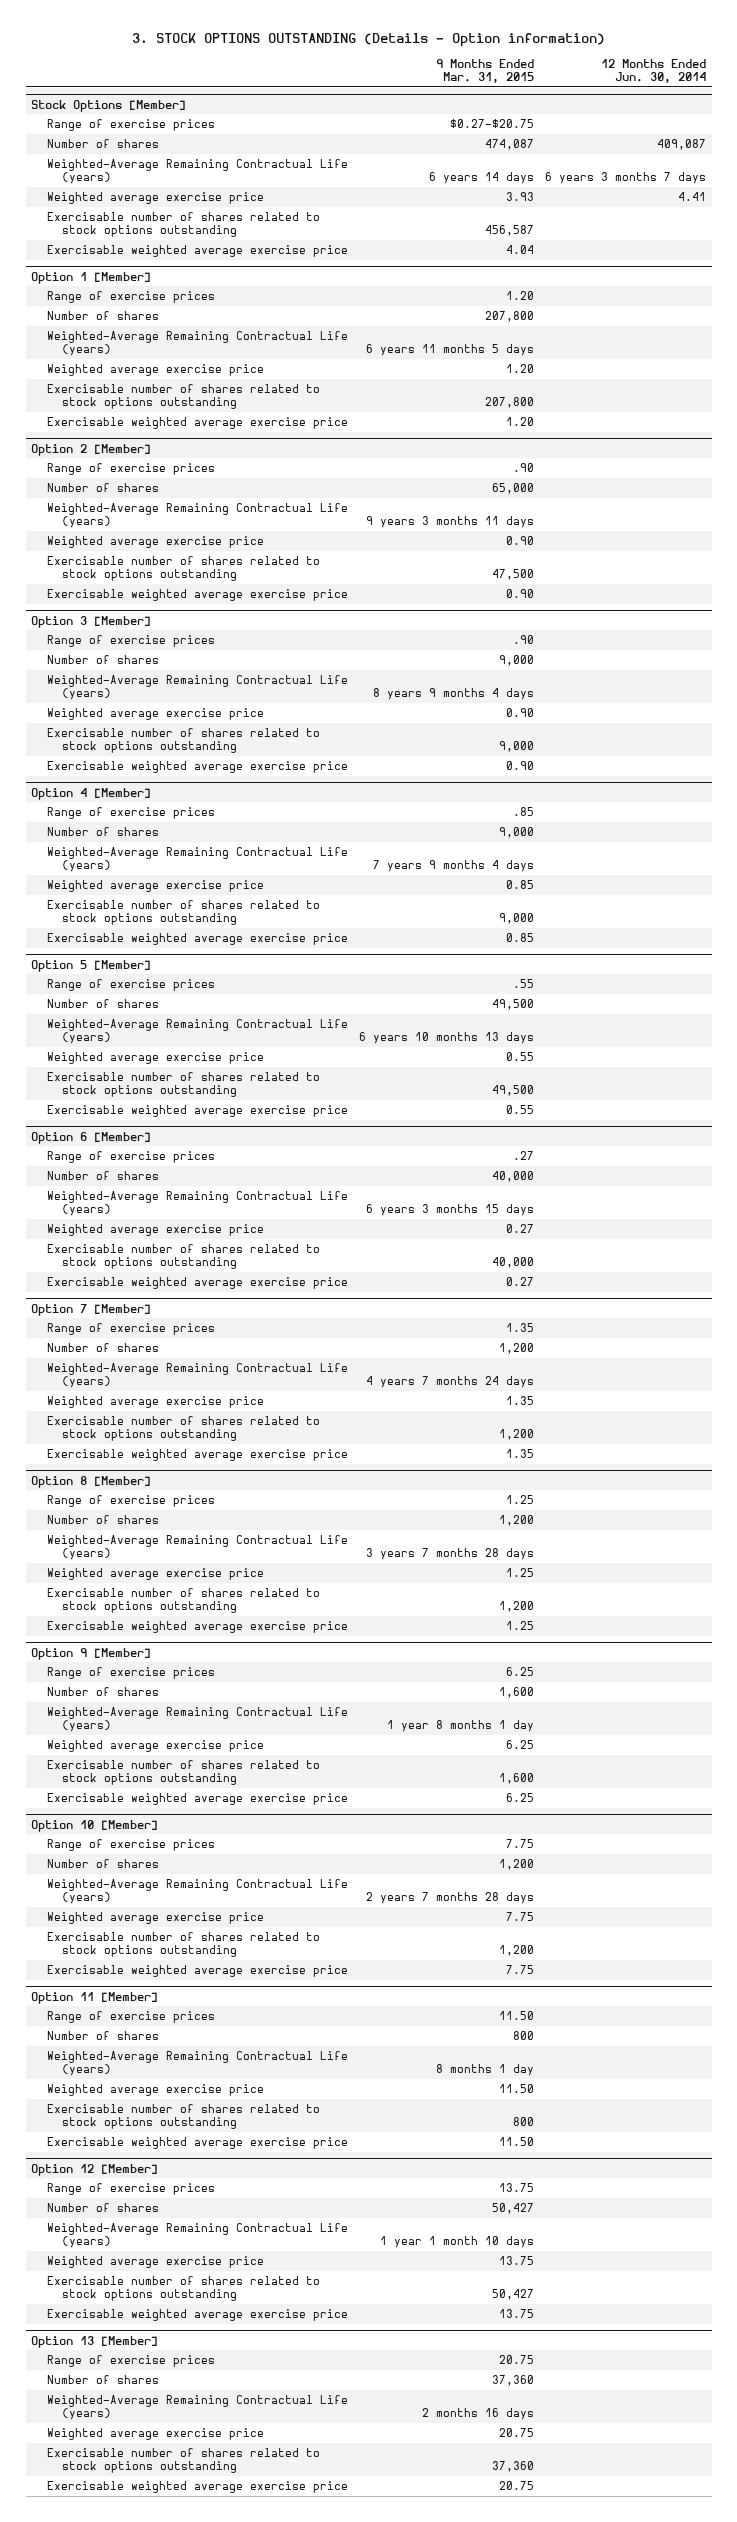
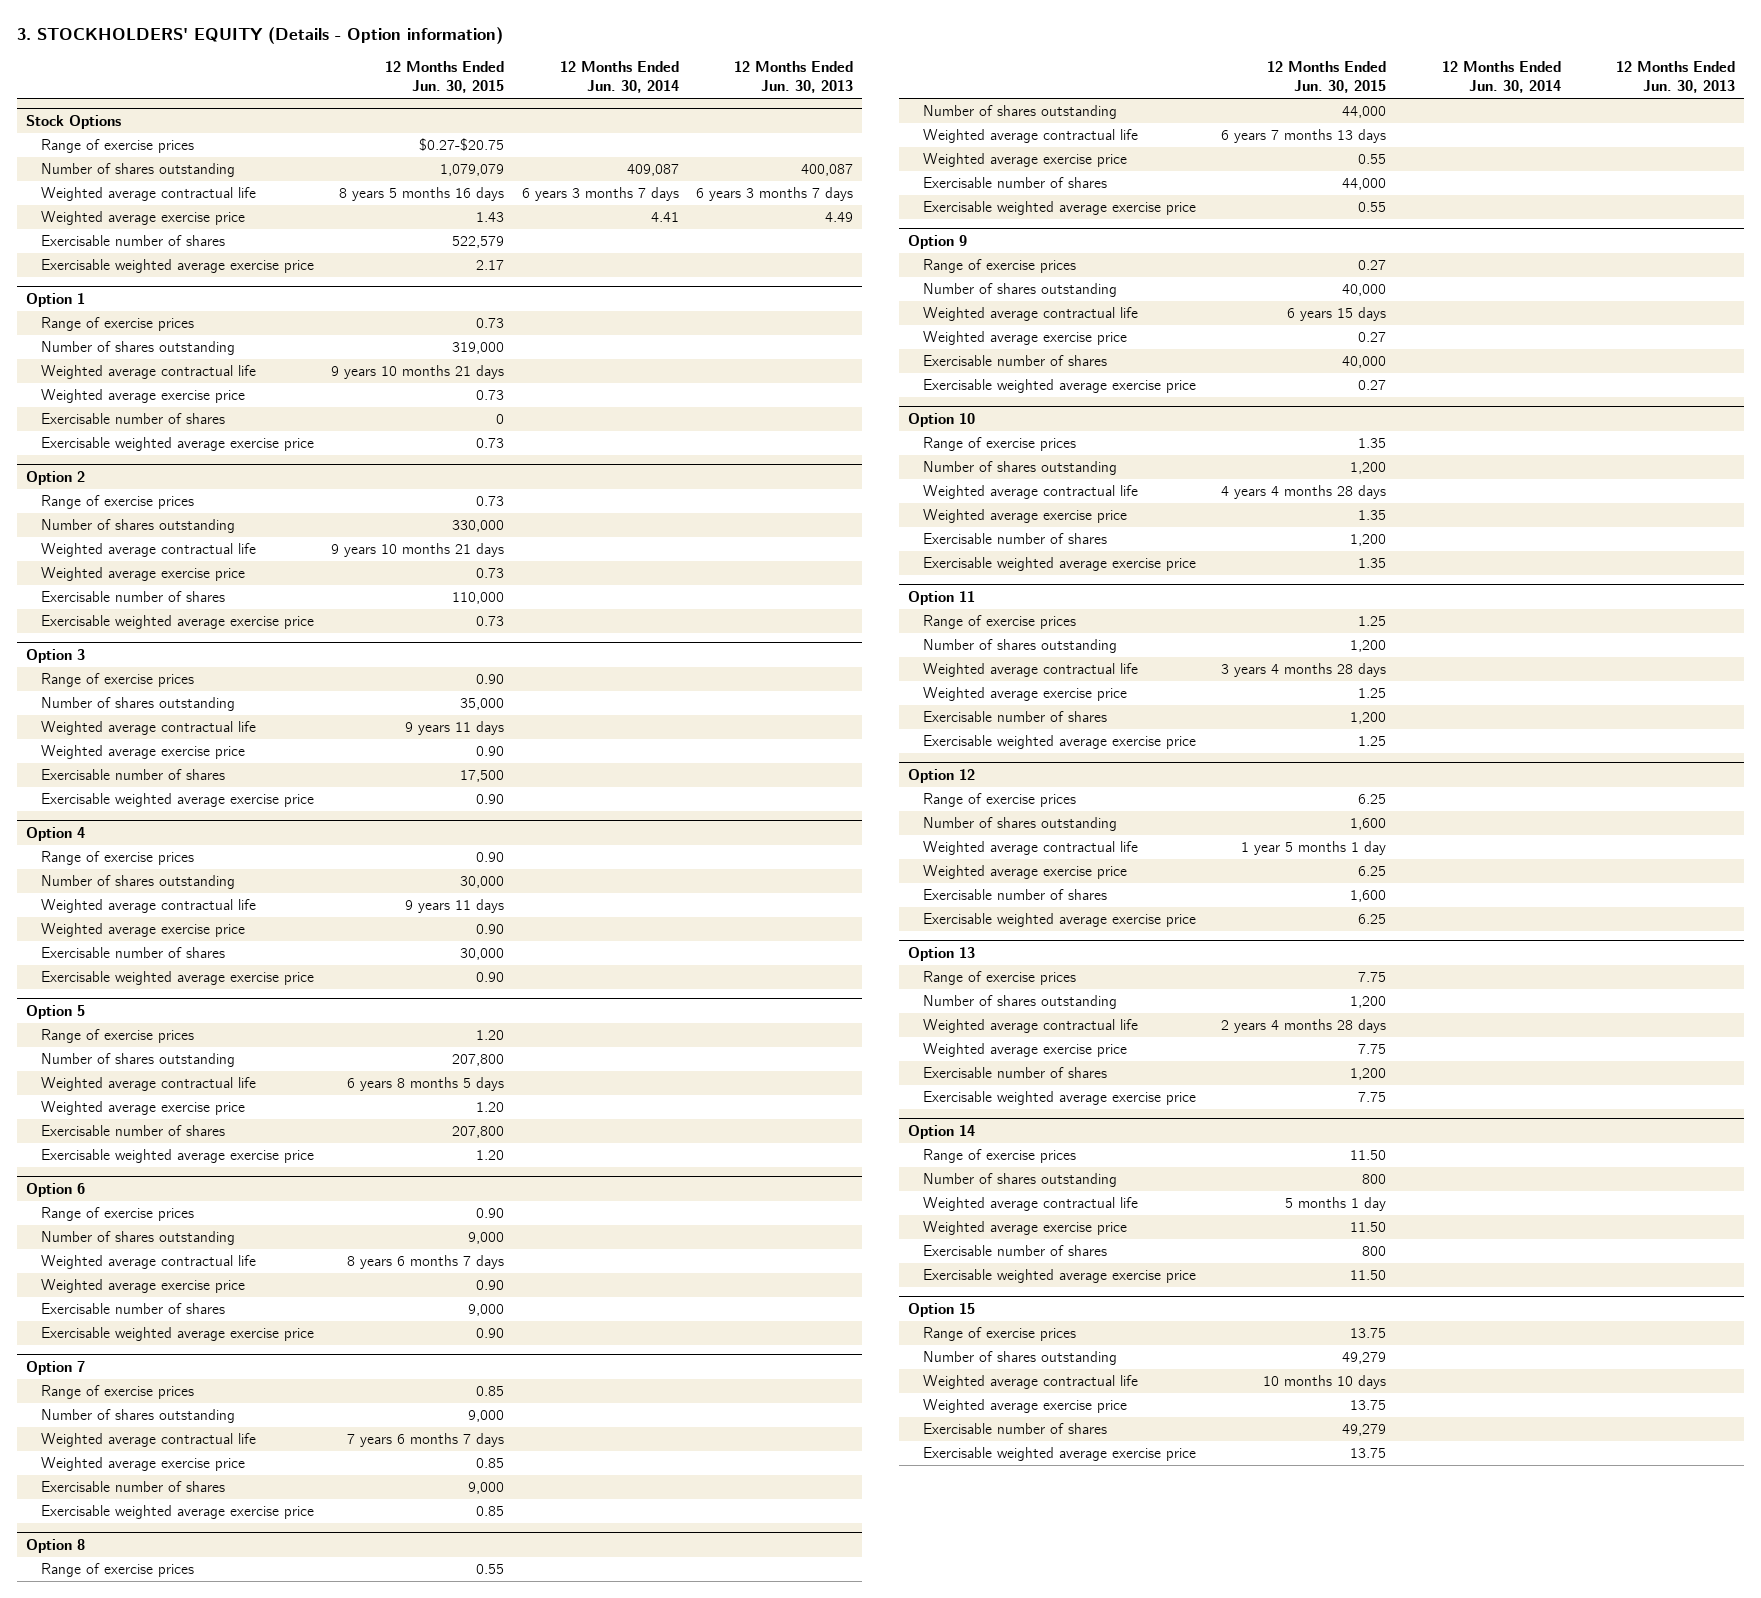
- 3. STOCK OPTIONS OUTSTANDING (Details - Option information)
+ 3. STOCKHOLDERS' EQUITY (Details - Option information)
- | 9 Months Ended Mar. 31, 2015 | 12 Months Ended Jun. 30, 2014
+ | 12 Months Ended Jun. 30, 2015 | 12 Months Ended Jun. 30, 2014 | 12 Months Ended Jun. 30, 2013
- Stock Options [Member]
+ Stock Options
- Number of shares | 474,087 | 409,087
- Weighted-Average Remaining Contractual Life (years) | 6 years 14 days | 6 years 3 months 7 days
+ Number of shares outstanding | 1,079,079 | 409,087 | 400,087
+ Weighted average contractual life | 8 years 5 months 16 days | 6 years 3 months 7 days | 6 years 3 months 7 days
- Exercisable number of shares related to stock options outstanding | 456,587 |
+ Exercisable number of shares | 522,579 | |
- Option 1 [Member]
+ Option 1
- Number of shares | 207,800 |
- Weighted-Average Remaining Contractual Life (years) | 6 years 11 months 5 days |
+ Number of shares outstanding | 319,000 | |
+ Weighted average contractual life | 9 years 10 months 21 days | |
- Exercisable number of shares related to stock options outstanding | 207,800 |
+ Exercisable number of shares | 0 | |
- Option 2 [Member]
+ Option 2
- Number of shares | 65,000 |
- Weighted-Average Remaining Contractual Life (years) | 9 years 3 months 11 days |
+ Number of shares outstanding | 330,000 | |
+ Weighted average contractual life | 9 years 10 months 21 days | |
- Exercisable number of shares related to stock options outstanding | 47,500 |
+ Exercisable number of shares | 110,000 | |
- Option 3 [Member]
+ Option 3
- Number of shares | 9,000 |
- Weighted-Average Remaining Contractual Life (years) | 8 years 9 months 4 days |
+ Number of shares outstanding | 35,000 | |
+ Weighted average contractual life | 9 years 11 days | |
- Exercisable number of shares related to stock options outstanding | 9,000 |
+ Exercisable number of shares | 17,500 | |
- Option 4 [Member]
+ Option 4
- Number of shares | 9,000 |
- Weighted-Average Remaining Contractual Life (years) | 7 years 9 months 4 days |
+ Number of shares outstanding | 30,000 | |
+ Weighted average contractual life | 9 years 11 days | |
- Exercisable number of shares related to stock options outstanding | 9,000 |
+ Exercisable number of shares | 30,000 | |
- Option 5 [Member]
+ Option 5
- Number of shares | 49,500 |
- Weighted-Average Remaining Contractual Life (years) | 6 years 10 months 13 days |
+ Number of shares outstanding | 207,800 | |
+ Weighted average contractual life | 6 years 8 months 5 days | |
- Exercisable number of shares related to stock options outstanding | 49,500 |
+ Exercisable number of shares | 207,800 | |
- Option 6 [Member]
+ Option 6
- Number of shares | 40,000 |
- Weighted-Average Remaining Contractual Life (years) | 6 years 3 months 15 days |
+ Number of shares outstanding | 9,000 | |
+ Weighted average contractual life | 8 years 6 months 7 days | |
- Exercisable number of shares related to stock options outstanding | 40,000 |
+ Exercisable number of shares | 9,000 | |
- Option 7 [Member]
+ Option 7
- Number of shares | 1,200 |
- Weighted-Average Remaining Contractual Life (years) | 4 years 7 months 24 days |
+ Number of shares outstanding | 9,000 | |
+ Weighted average contractual life | 7 years 6 months 7 days | |
- Exercisable number of shares related to stock options outstanding | 1,200 |
+ Exercisable number of shares | 9,000 | |
- Option 8 [Member]
+ Option 8
- Number of shares | 1,200 |
- Weighted-Average Remaining Contractual Life (years) | 3 years 7 months 28 days |
+ Number of shares outstanding | 44,000 | |
+ Weighted average contractual life | 6 years 7 months 13 days | |
- Exercisable number of shares related to stock options outstanding | 1,200 |
+ Exercisable number of shares | 44,000 | |
- Option 9 [Member]
+ Option 9
- Number of shares | 1,600 |
- Weighted-Average Remaining Contractual Life (years) | 1 year 8 months 1 day |
+ Number of shares outstanding | 40,000 | |
+ Weighted average contractual life | 6 years 15 days | |
- Exercisable number of shares related to stock options outstanding | 1,600 |
+ Exercisable number of shares | 40,000 | |
- Option 10 [Member]
+ Option 10
- Number of shares | 1,200 |
- Weighted-Average Remaining Contractual Life (years) | 2 years 7 months 28 days |
+ Number of shares outstanding | 1,200 | |
+ Weighted average contractual life | 4 years 4 months 28 days | |
- Exercisable number of shares related to stock options outstanding | 1,200 |
+ Exercisable number of shares | 1,200 | |
- Option 11 [Member]
+ Option 11
- Number of shares | 800 |
- Weighted-Average Remaining Contractual Life (years) | 8 months 1 day |
+ Number of shares outstanding | 1,200 | |
+ Weighted average contractual life | 3 years 4 months 28 days | |
- Exercisable number of shares related to stock options outstanding | 800 |
+ Exercisable number of shares | 1,200 | |
- Option 12 [Member]
+ Option 12
- Number of shares | 50,427 |
- Weighted-Average Remaining Contractual Life (years) | 1 year 1 month 10 days |
+ Number of shares outstanding | 1,600 | |
+ Weighted average contractual life | 1 year 5 months 1 day | |
- Exercisable number of shares related to stock options outstanding | 50,427 |
+ Exercisable number of shares | 1,600 | |
- Option 13 [Member]
+ Option 13
- Number of shares | 37,360 |
- Weighted-Average Remaining Contractual Life (years) | 2 months 16 days |
+ Number of shares outstanding | 1,200 | |
+ Weighted average contractual life | 2 years 4 months 28 days | |
- Exercisable number of shares related to stock options outstanding | 37,360 |
+ Exercisable number of shares | 1,200 | |
+ Option 14
+ Range of exercise prices | 11.50 | |
+ Number of shares outstanding | 800 | |
+ Weighted average contractual life | 5 months 1 day | |
+ Weighted average exercise price | 11.50 | |
+ Exercisable number of shares | 800 | |
+ Exercisable weighted average exercise price | 11.50 | |
+ Option 15
+ Range of exercise prices | 13.75 | |
+ Number of shares outstanding | 49,279 | |
+ Weighted average contractual life | 10 months 10 days | |
+ Weighted average exercise price | 13.75 | |
+ Exercisable number of shares | 49,279 | |
+ Exercisable weighted average exercise price | 13.75 | |

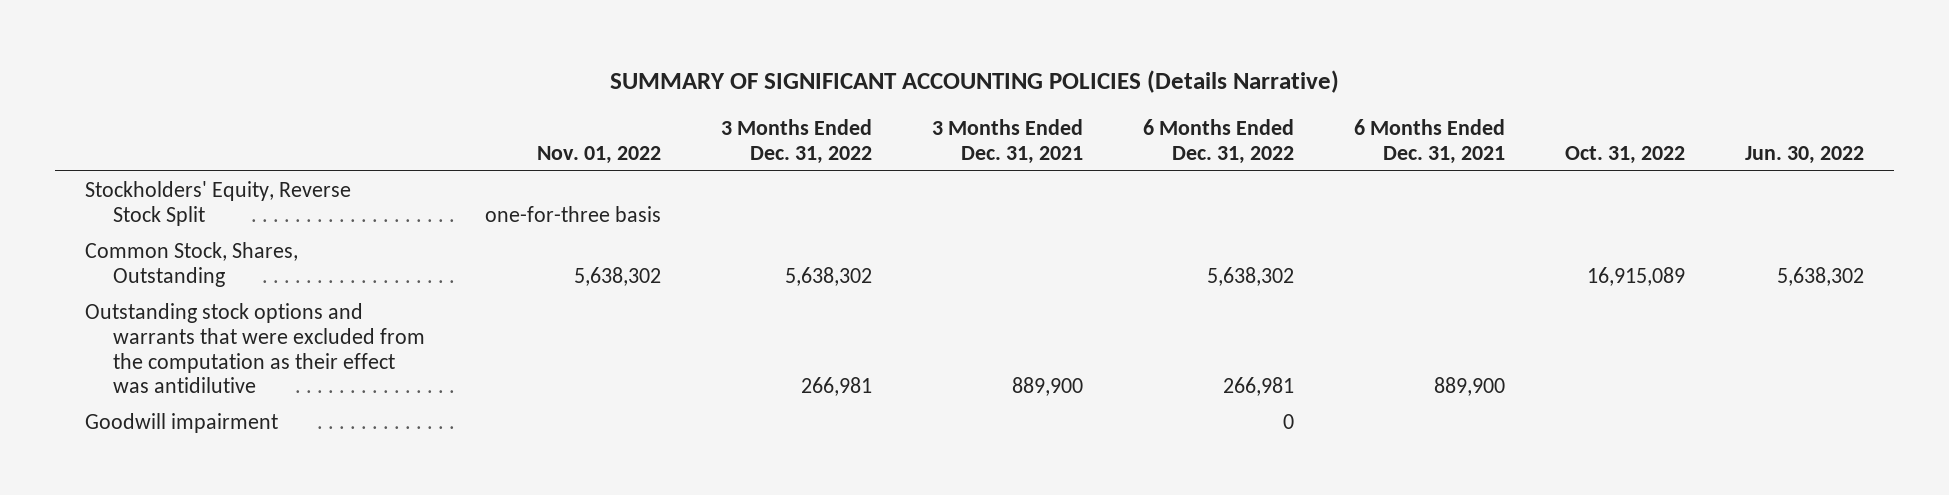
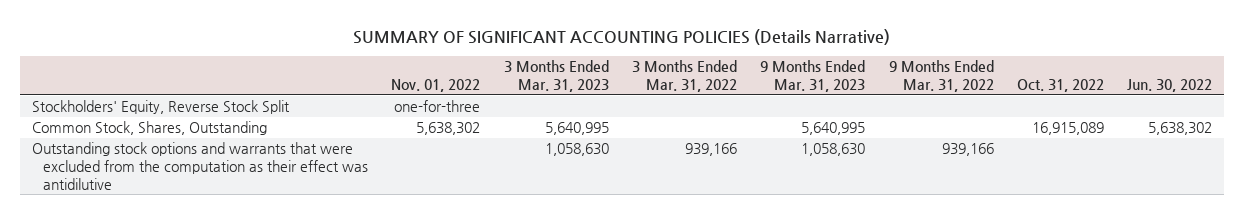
- | Nov. 01, 2022 | 3 Months Ended Dec. 31, 2022 | 3 Months Ended Dec. 31, 2021 | 6 Months Ended Dec. 31, 2022 | 6 Months Ended Dec. 31, 2021 | Oct. 31, 2022 | Jun. 30, 2022
+ | Nov. 01, 2022 | 3 Months Ended Mar. 31, 2023 | 3 Months Ended Mar. 31, 2022 | 9 Months Ended Mar. 31, 2023 | 9 Months Ended Mar. 31, 2022 | Oct. 31, 2022 | Jun. 30, 2022
- Stockholders' Equity, Reverse Stock Split | one-for-three basis | | | | | |
+ Stockholders' Equity, Reverse Stock Split | one-for-three | | | | | |
- Goodwill impairment | | | | 0 | | |

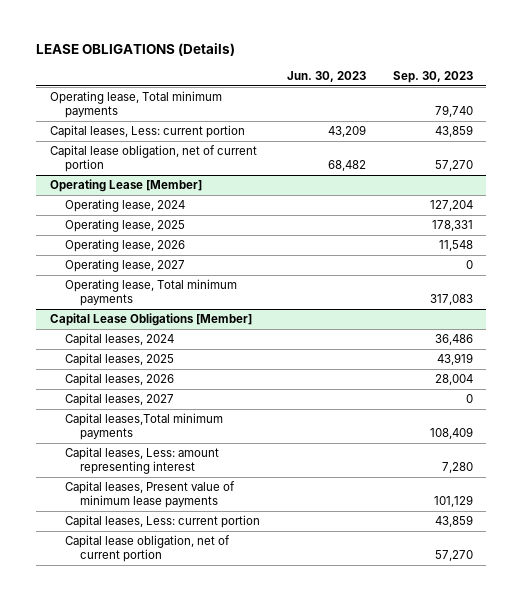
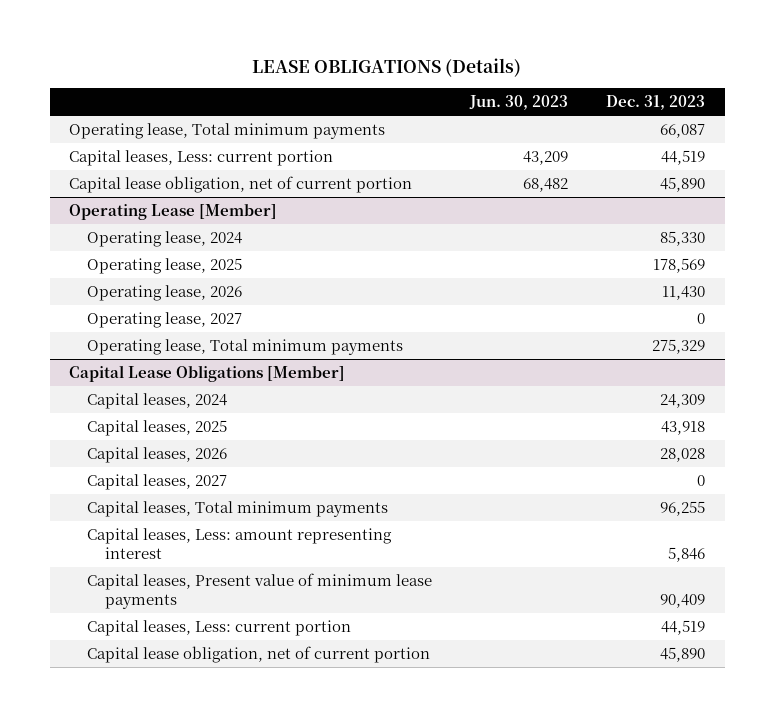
- | Jun. 30, 2023 | Sep. 30, 2023
+ | Jun. 30, 2023 | Dec. 31, 2023
@ Capital Lease Obligations [Member]
- Capital leases,Total minimum payments | | 108,409
+ Capital leases, Total minimum payments | | 96,255

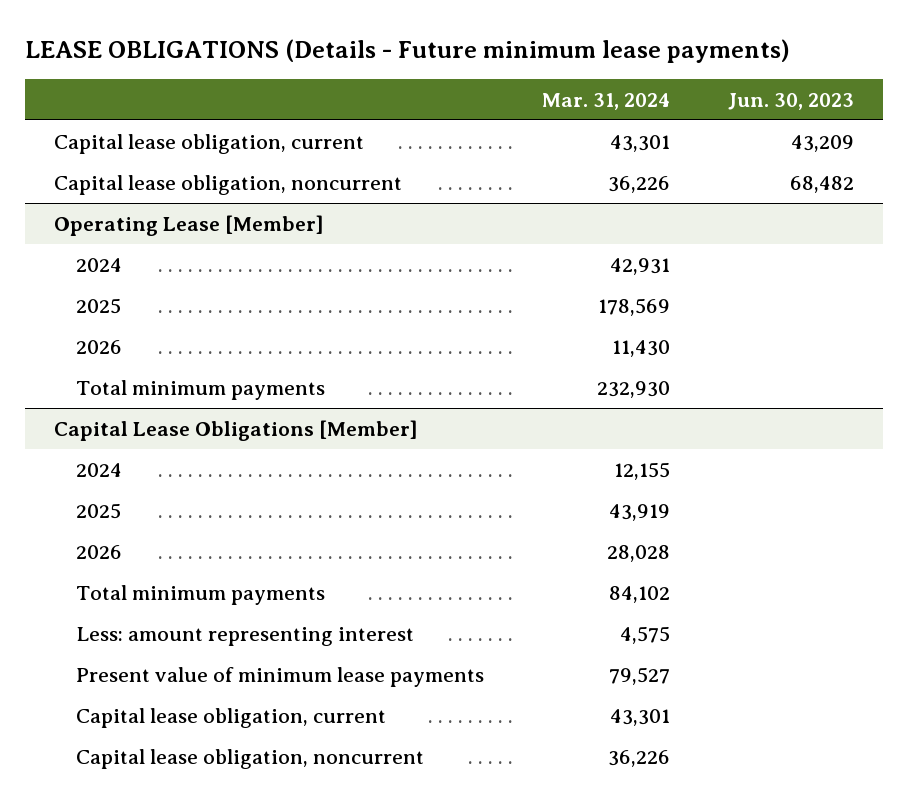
- LEASE OBLIGATIONS (Details)
+ LEASE OBLIGATIONS (Details - Future minimum lease payments)
- | Jun. 30, 2023 | Dec. 31, 2023
+ | Mar. 31, 2024 | Jun. 30, 2023
- Operating lease, Total minimum payments | | 66,087
- Capital leases, Less: current portion | 43,209 | 44,519
- Capital lease obligation, net of current portion | 68,482 | 45,890
+ Capital lease obligation, current | 43,301 | 43,209
+ Capital lease obligation, noncurrent | 36,226 | 68,482
@ Operating Lease [Member]
- Operating lease, 2024 | | 85,330
- Operating lease, 2025 | | 178,569
- Operating lease, 2026 | | 11,430
- Operating lease, 2027 | | 0
- Operating lease, Total minimum payments | | 275,329
+ 2024 | 42,931 |
+ 2025 | 178,569 |
+ 2026 | 11,430 |
+ Total minimum payments | 232,930 |
@ Capital Lease Obligations [Member]
- Capital leases, 2024 | | 24,309
- Capital leases, 2025 | | 43,918
- Capital leases, 2026 | | 28,028
- Capital leases, 2027 | | 0
- Capital leases, Total minimum payments | | 96,255
- Capital leases, Less: amount representing interest | | 5,846
- Capital leases, Present value of minimum lease payments | | 90,409
- Capital leases, Less: current portion | | 44,519
- Capital lease obligation, net of current portion | | 45,890
+ 2024 | 12,155 |
+ 2025 | 43,919 |
+ 2026 | 28,028 |
+ Total minimum payments | 84,102 |
+ Less: amount representing interest | 4,575 |
+ Present value of minimum lease payments | 79,527 |
+ Capital lease obligation, current | 43,301 |
+ Capital lease obligation, noncurrent | 36,226 |

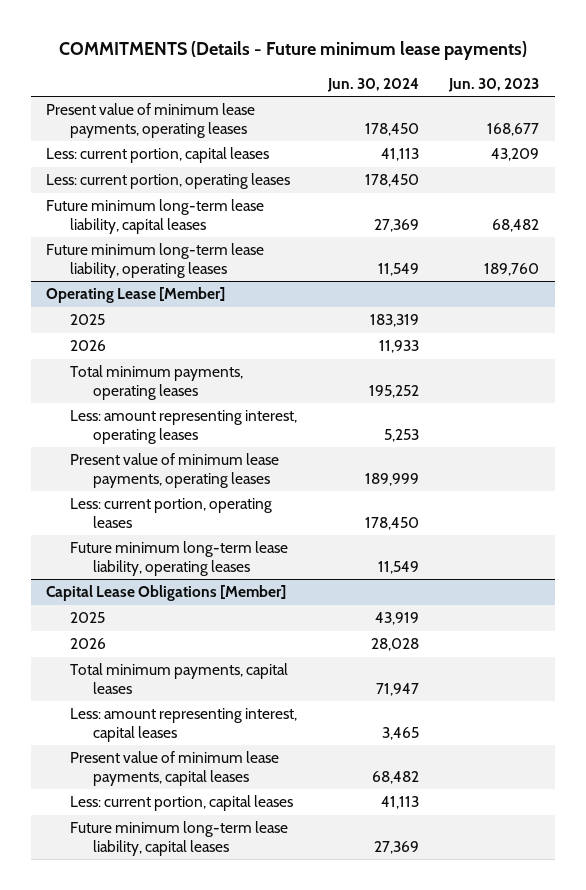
- LEASE OBLIGATIONS (Details - Future minimum lease payments)
+ COMMITMENTS (Details - Future minimum lease payments)
- | Mar. 31, 2024 | Jun. 30, 2023
+ | Jun. 30, 2024 | Jun. 30, 2023
- Capital lease obligation, current | 43,301 | 43,209
- Capital lease obligation, noncurrent | 36,226 | 68,482
+ Present value of minimum lease payments, operating leases | 178,450 | 168,677
+ Less: current portion, capital leases | 41,113 | 43,209
+ Less: current portion, operating leases | 178,450 |
+ Future minimum long-term lease liability, capital leases | 27,369 | 68,482
+ Future minimum long-term lease liability, operating leases | 11,549 | 189,760
@ Operating Lease [Member]
- 2024 | 42,931 |
- Total minimum payments | 232,930 |
+ Total minimum payments, operating leases | 195,252 |
+ Less: amount representing interest, operating leases | 5,253 |
+ Present value of minimum lease payments, operating leases | 189,999 |
+ Less: current portion, operating leases | 178,450 |
+ Future minimum long-term lease liability, operating leases | 11,549 |
@ Capital Lease Obligations [Member]
- 2024 | 12,155 |
- Total minimum payments | 84,102 |
- Less: amount representing interest | 4,575 |
- Present value of minimum lease payments | 79,527 |
- Capital lease obligation, current | 43,301 |
- Capital lease obligation, noncurrent | 36,226 |
+ Total minimum payments, capital leases | 71,947 |
+ Less: amount representing interest, capital leases | 3,465 |
+ Present value of minimum lease payments, capital leases | 68,482 |
+ Less: current portion, capital leases | 41,113 |
+ Future minimum long-term lease liability, capital leases | 27,369 |

